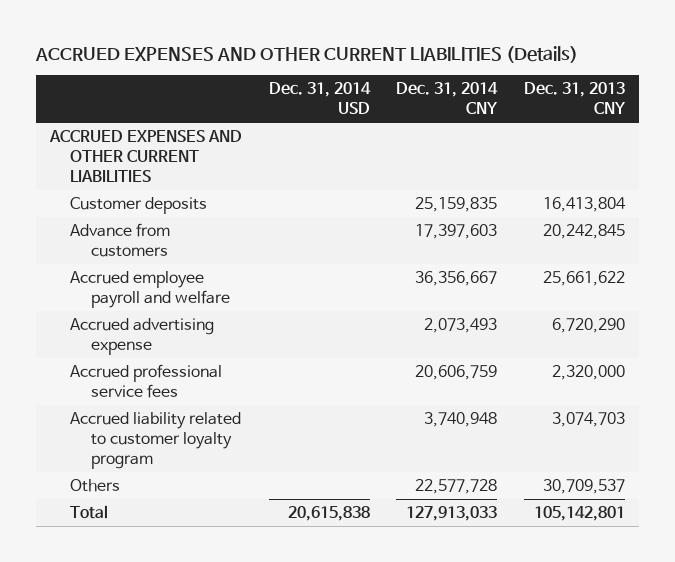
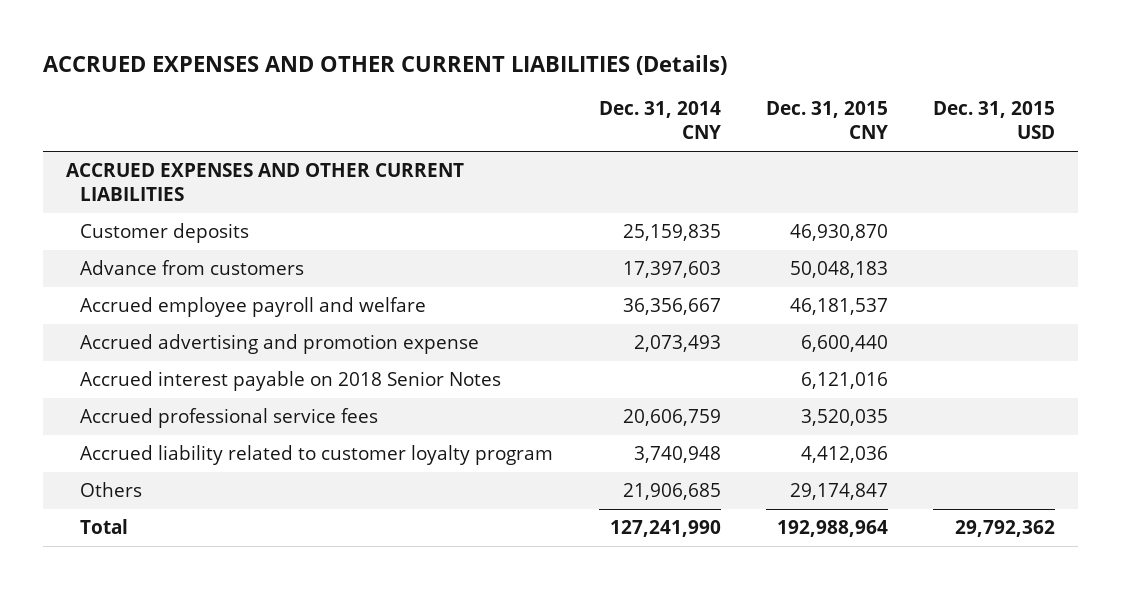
- | Dec. 31, 2014 USD | Dec. 31, 2014 CNY | Dec. 31, 2013 CNY
+ | Dec. 31, 2014 CNY | Dec. 31, 2015 CNY | Dec. 31, 2015 USD
- Accrued advertising expense | | 2,073,493 | 6,720,290
+ Accrued advertising and promotion expense | 2,073,493 | 6,600,440 |
+ Accrued interest payable on 2018 Senior Notes | | 6,121,016 |
- Others | | 22,577,728 | 30,709,537
- Total | 20,615,838 | 127,913,033 | 105,142,801
+ Others | 21,906,685 | 29,174,847 |
+ Total | 127,241,990 | 192,988,964 | 29,792,362

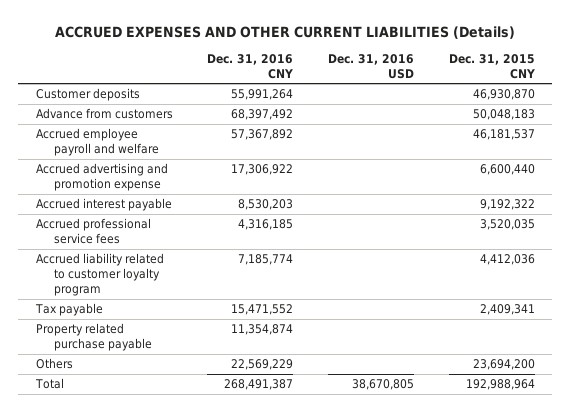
- | Dec. 31, 2014 CNY | Dec. 31, 2015 CNY | Dec. 31, 2015 USD
+ | Dec. 31, 2016 CNY | Dec. 31, 2016 USD | Dec. 31, 2015 CNY
- ACCRUED EXPENSES AND OTHER CURRENT LIABILITIES
- Accrued interest payable on 2018 Senior Notes | | 6,121,016 |
+ Accrued interest payable | 8,530,203 | | 9,192,322
- Others | 21,906,685 | 29,174,847 |
+ Tax payable | 15,471,552 | | 2,409,341
+ Property related purchase payable | 11,354,874 | |
+ Others | 22,569,229 | | 23,694,200

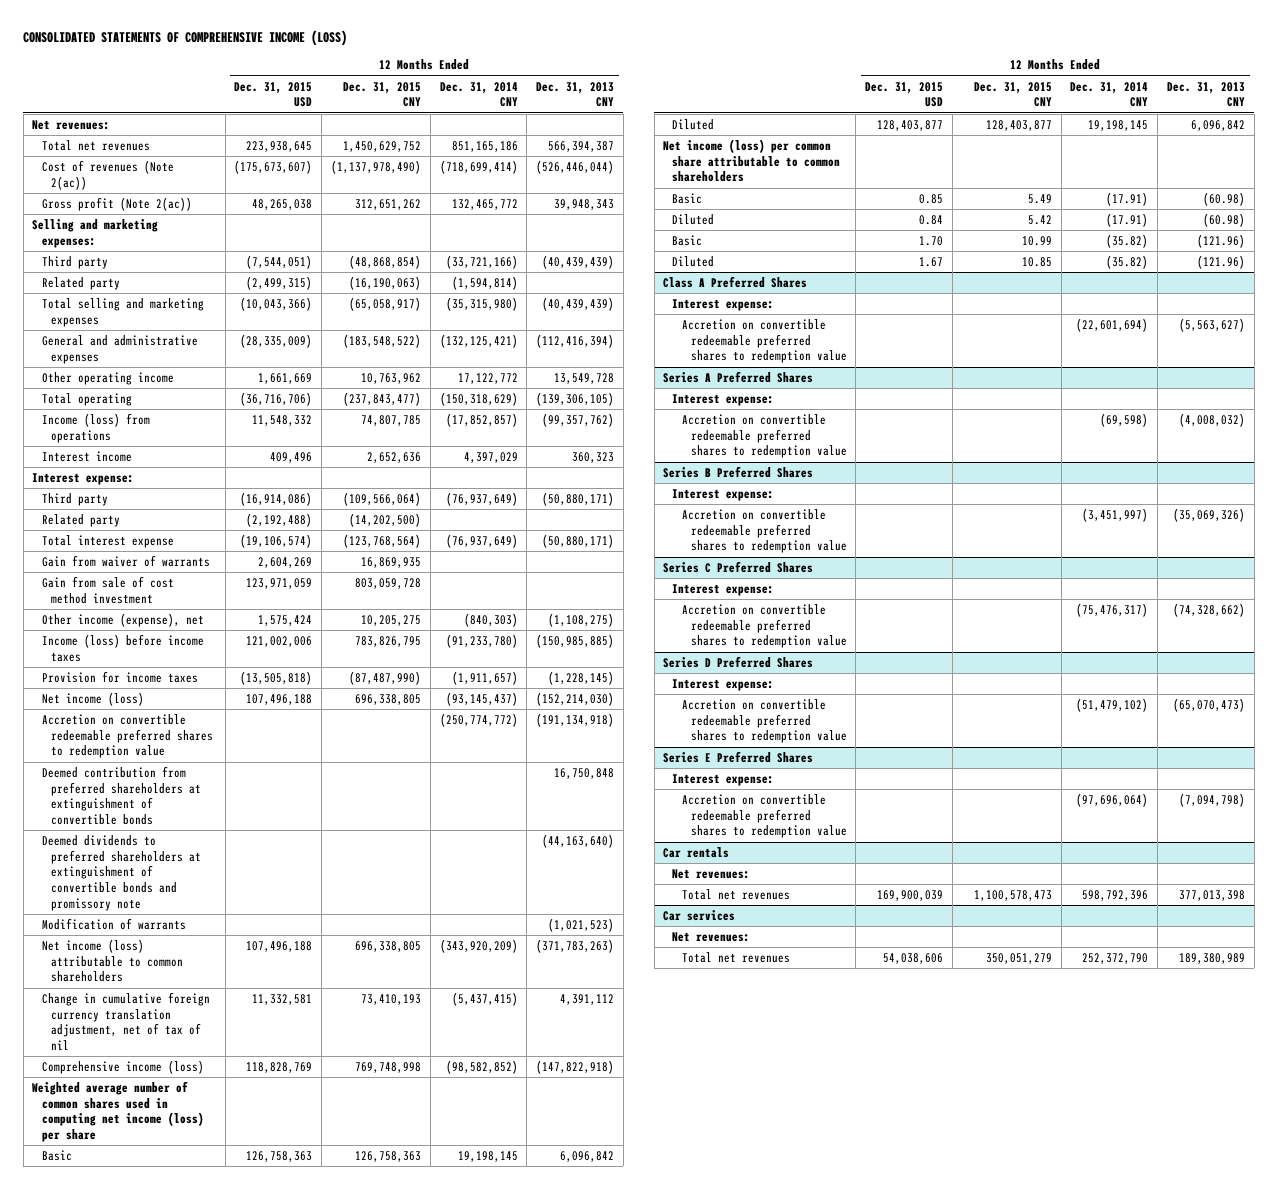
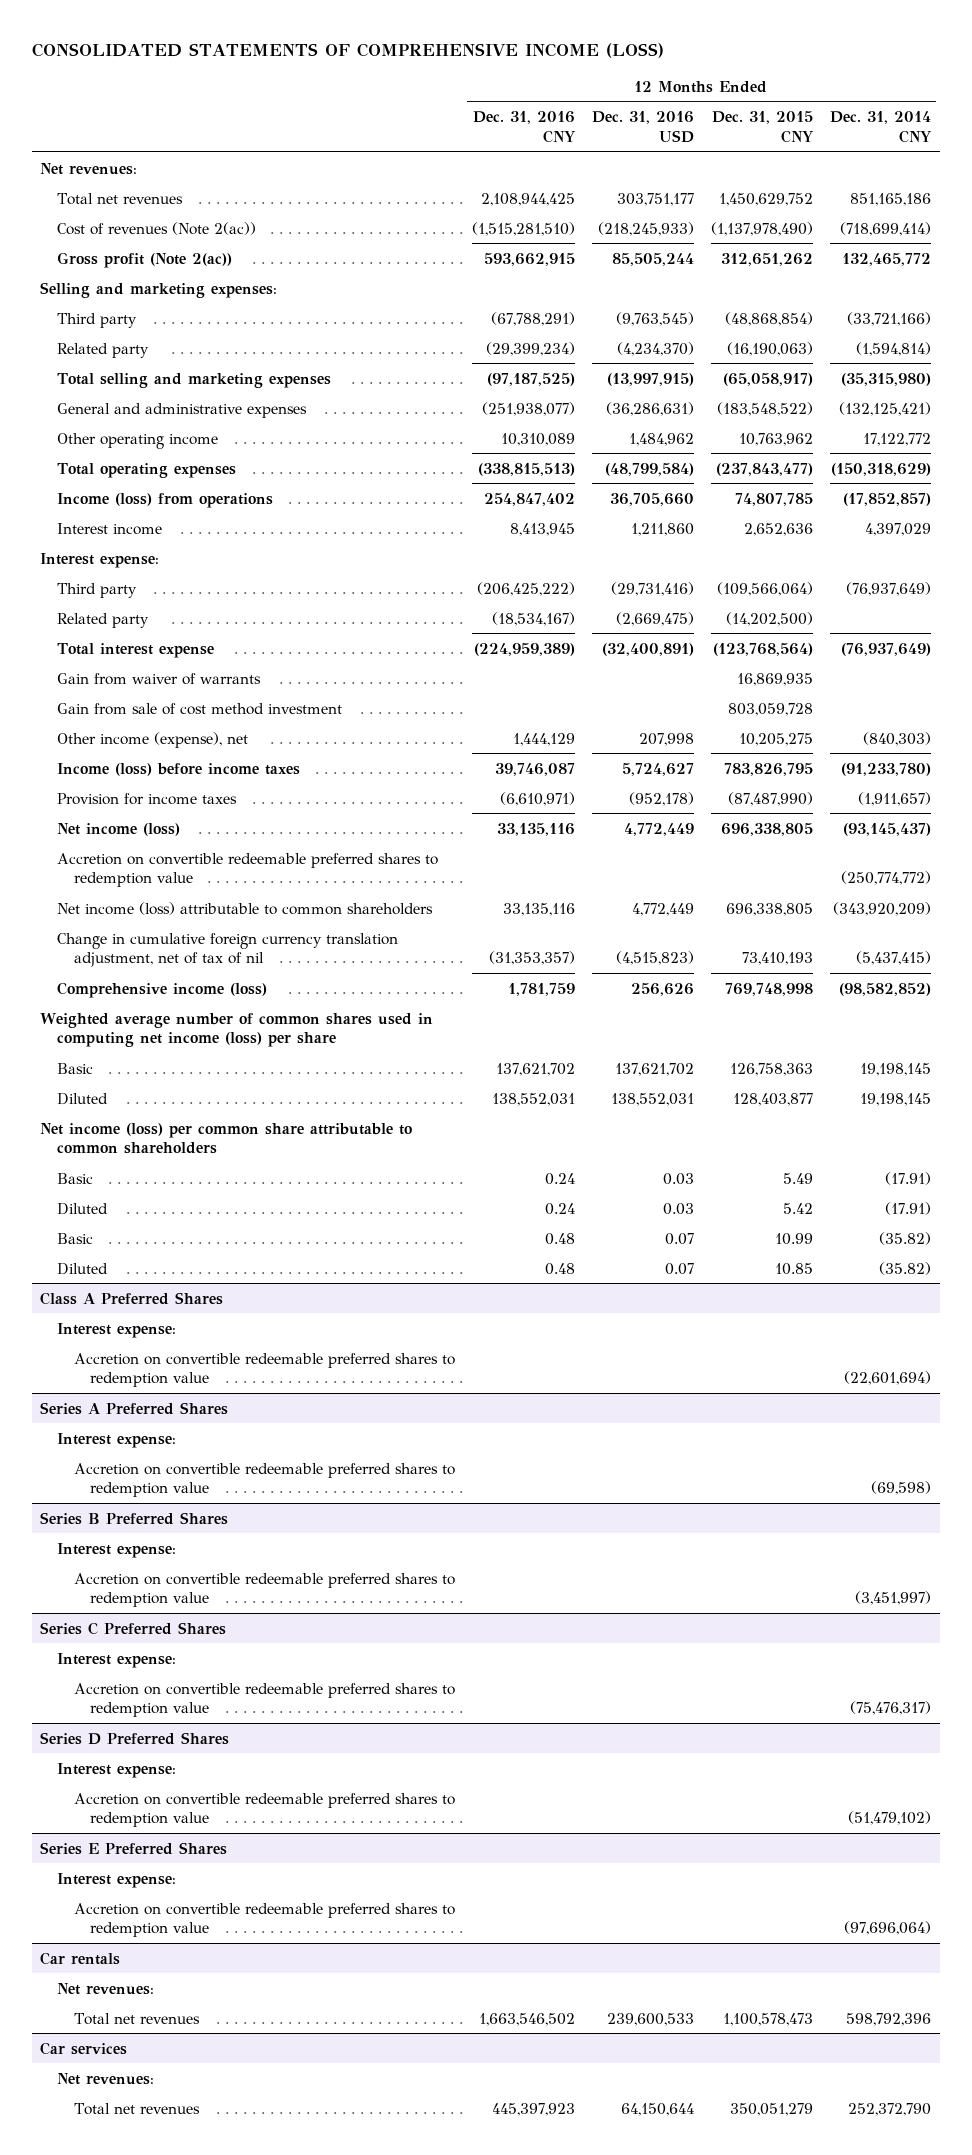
- | 12 Months Ended Dec. 31, 2015 USD | 12 Months Ended Dec. 31, 2015 CNY | 12 Months Ended Dec. 31, 2014 CNY | 12 Months Ended Dec. 31, 2013 CNY
+ | 12 Months Ended Dec. 31, 2016 CNY | 12 Months Ended Dec. 31, 2016 USD | 12 Months Ended Dec. 31, 2015 CNY | 12 Months Ended Dec. 31, 2014 CNY
- Total operating | (36,716,706) | (237,843,477) | (150,318,629) | (139,306,105)
+ Total operating expenses | (338,815,513) | (48,799,584) | (237,843,477) | (150,318,629)
- Deemed contribution from preferred shareholders at extinguishment of convertible bonds | | | | 16,750,848
- Deemed dividends to preferred shareholders at extinguishment of convertible bonds and promissory note | | | | (44,163,640)
- Modification of warrants | | | | (1,021,523)

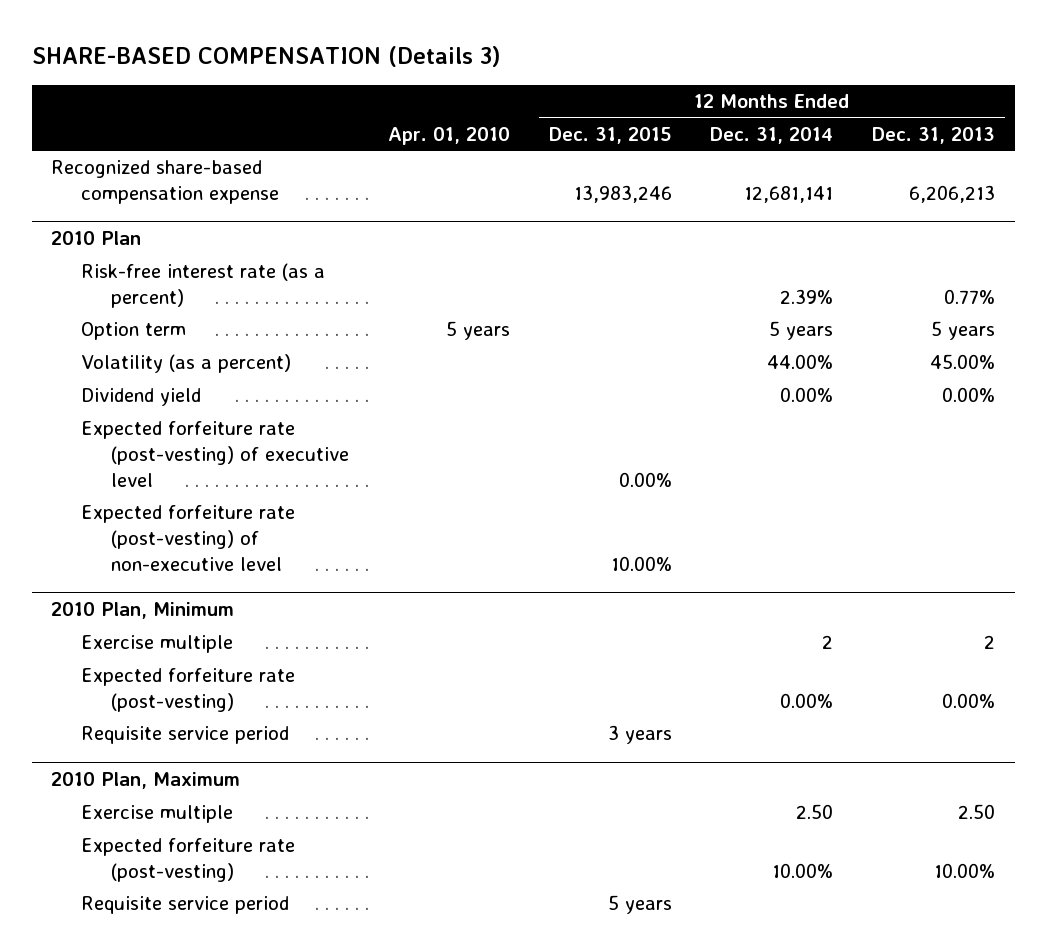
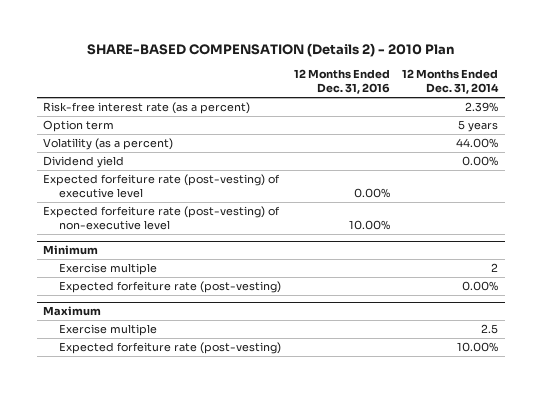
- SHARE-BASED COMPENSATION (Details 3)
+ SHARE-BASED COMPENSATION (Details 2) - 2010 Plan
- | Apr. 01, 2010 | 12 Months Ended Dec. 31, 2015 | 12 Months Ended Dec. 31, 2014 | 12 Months Ended Dec. 31, 2013
+ | 12 Months Ended Dec. 31, 2016 | 12 Months Ended Dec. 31, 2014
- Recognized share-based compensation expense | | 13,983,246 | 12,681,141 | 6,206,213
- 2010 Plan
- 2010 Plan, Minimum
+ Minimum
- Requisite service period | | 3 years | |
- 2010 Plan, Maximum
- Exercise multiple | | | 2.50 | 2.50
+ Maximum
+ Exercise multiple | | 2.5
- Requisite service period | | 5 years | |

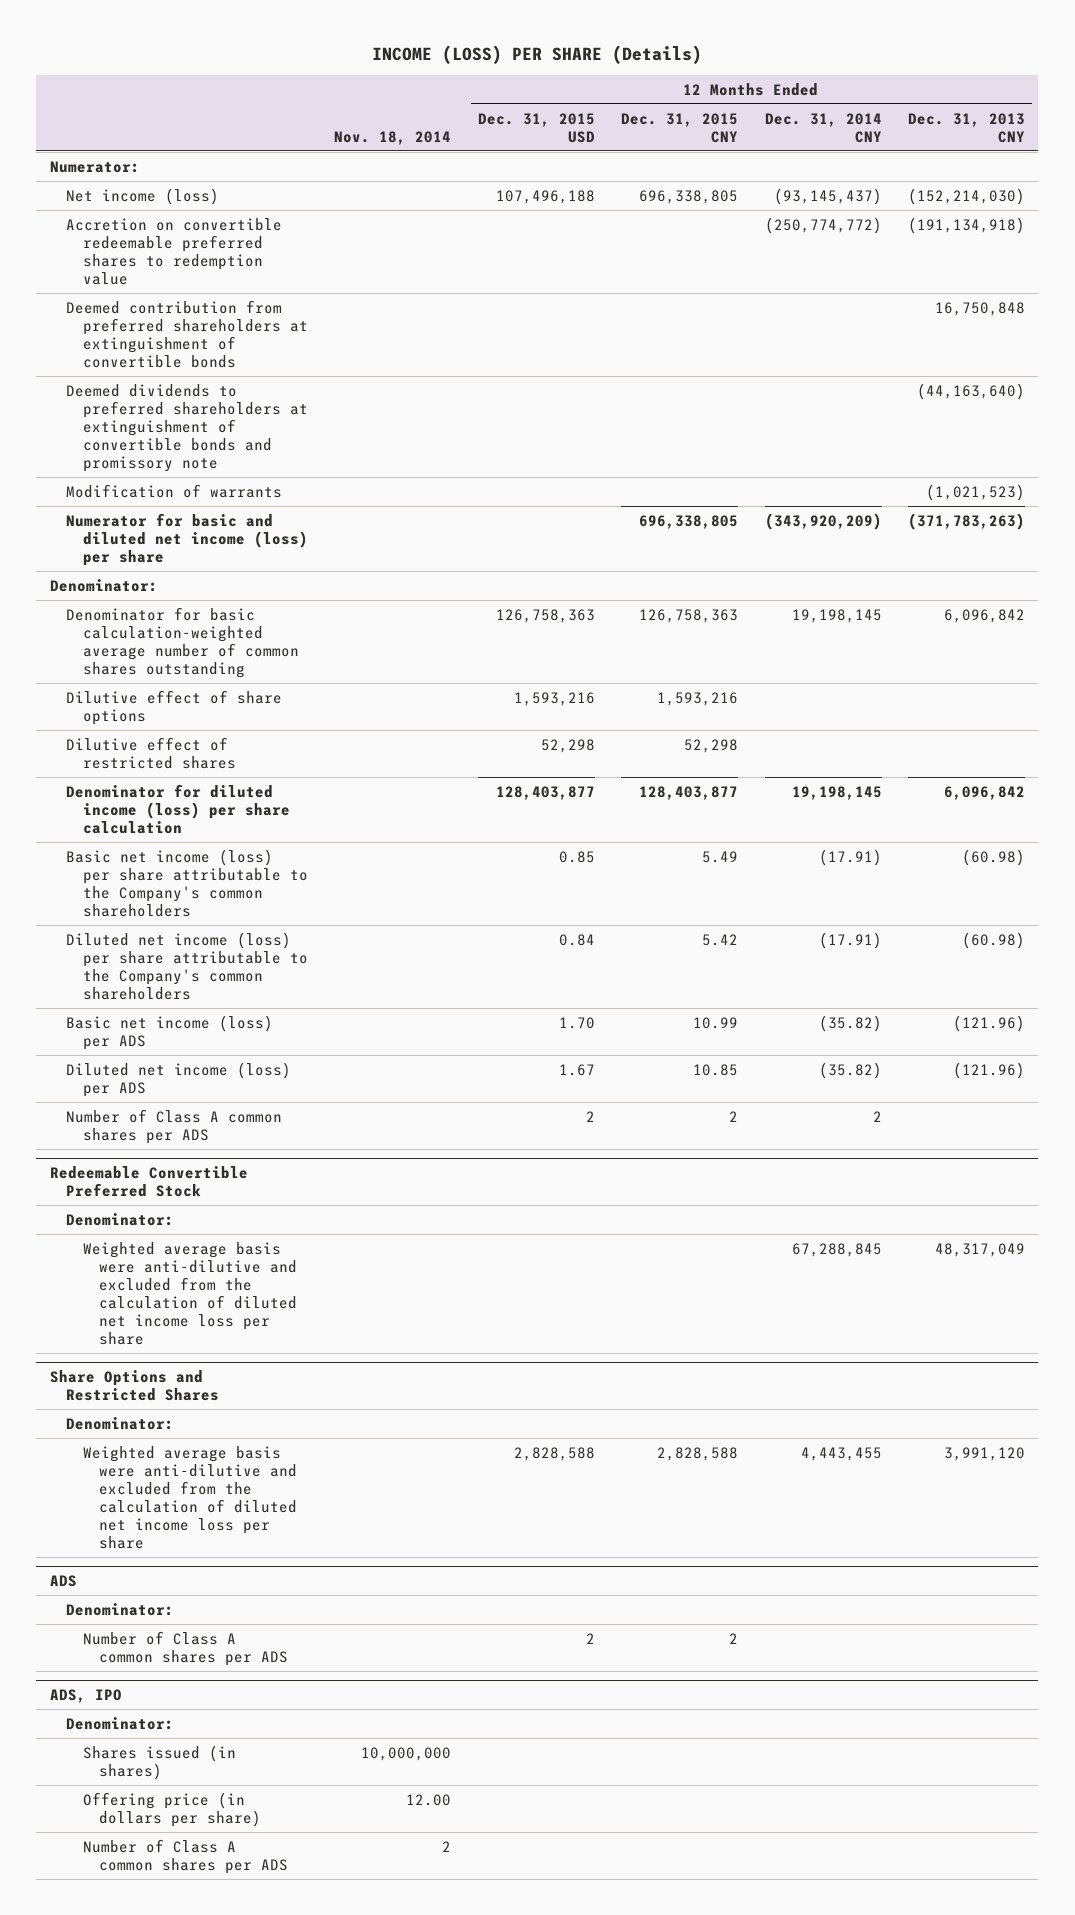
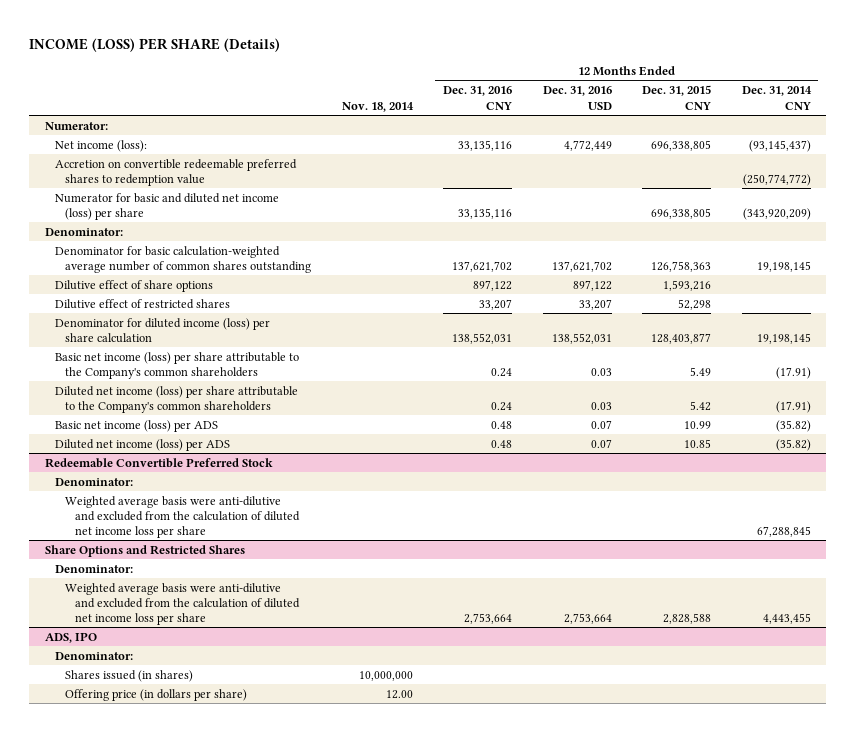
- | Nov. 18, 2014 | 12 Months Ended Dec. 31, 2015 USD | 12 Months Ended Dec. 31, 2015 CNY | 12 Months Ended Dec. 31, 2014 CNY | 12 Months Ended Dec. 31, 2013 CNY
+ | Nov. 18, 2014 | 12 Months Ended Dec. 31, 2016 CNY | 12 Months Ended Dec. 31, 2016 USD | 12 Months Ended Dec. 31, 2015 CNY | 12 Months Ended Dec. 31, 2014 CNY
- Net income (loss) | | 107,496,188 | 696,338,805 | (93,145,437) | (152,214,030)
+ Net income (loss): | | 33,135,116 | 4,772,449 | 696,338,805 | (93,145,437)
- Deemed contribution from preferred shareholders at extinguishment of convertible bonds | | | | | 16,750,848
- Deemed dividends to preferred shareholders at extinguishment of convertible bonds and promissory note | | | | | (44,163,640)
- Modification of warrants | | | | | (1,021,523)
- Number of Class A common shares per ADS | | 2 | 2 | 2 |
- ADS
- Denominator:
- Number of Class A common shares per ADS | | 2 | 2 | |
@ ADS, IPO
- Number of Class A common shares per ADS | 2 | | | |

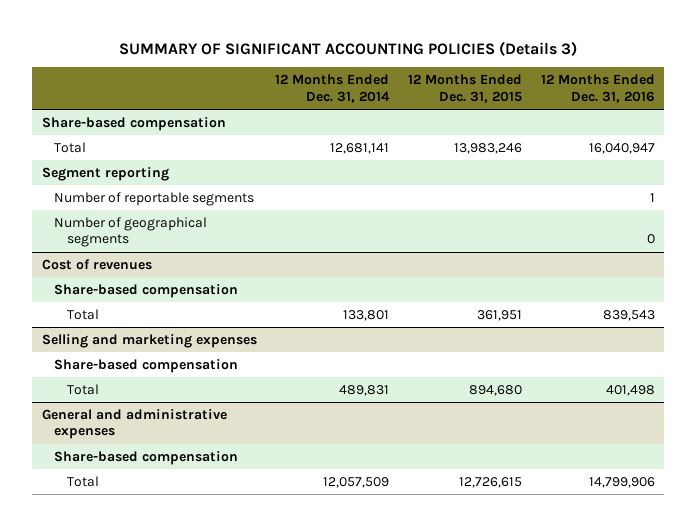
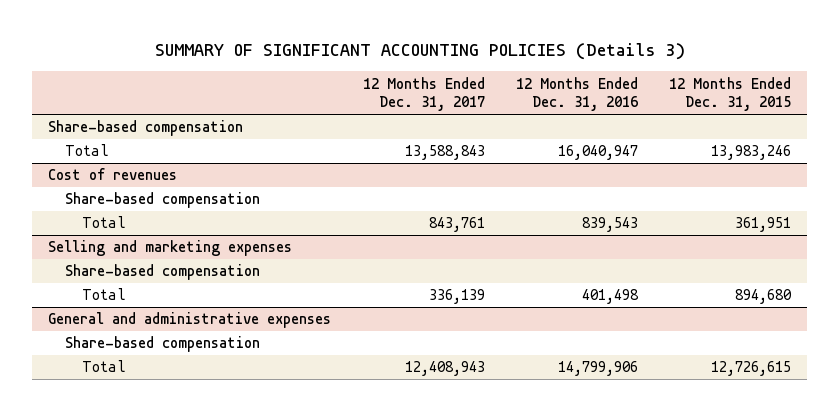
- | 12 Months Ended Dec. 31, 2014 | 12 Months Ended Dec. 31, 2015 | 12 Months Ended Dec. 31, 2016
+ | 12 Months Ended Dec. 31, 2017 | 12 Months Ended Dec. 31, 2016 | 12 Months Ended Dec. 31, 2015
- Segment reporting
- Number of reportable segments | | | 1
- Number of geographical segments | | | 0

